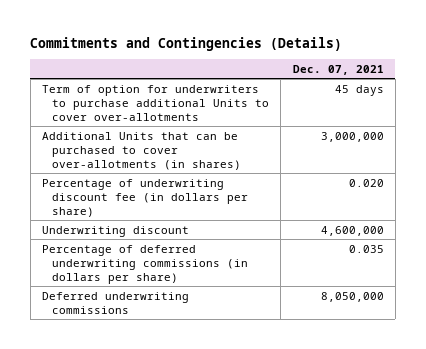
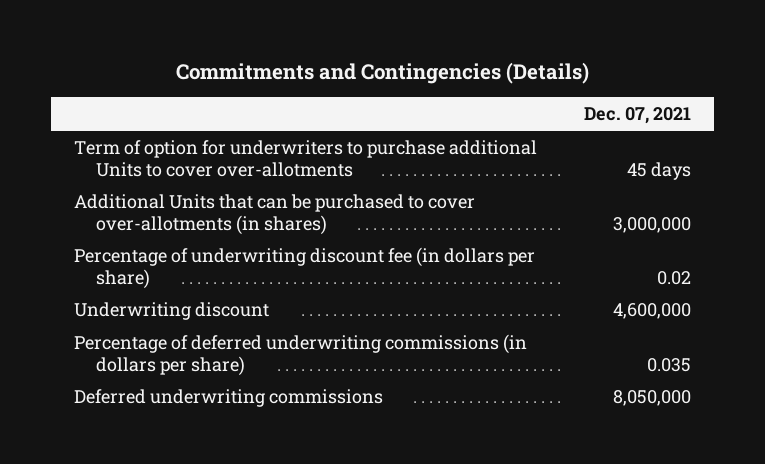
- Percentage of underwriting discount fee (in dollars per share) | 0.020
+ Percentage of underwriting discount fee (in dollars per share) | 0.02

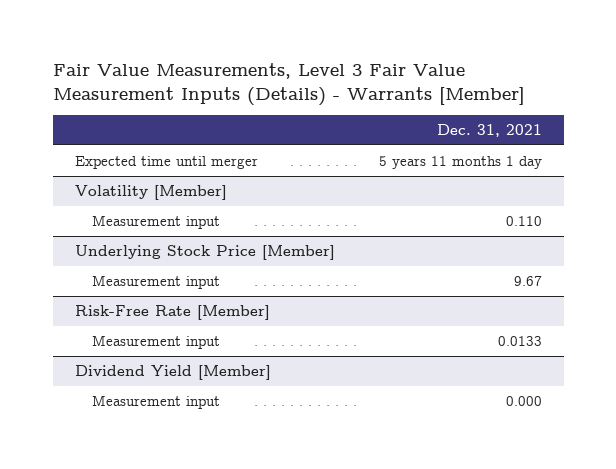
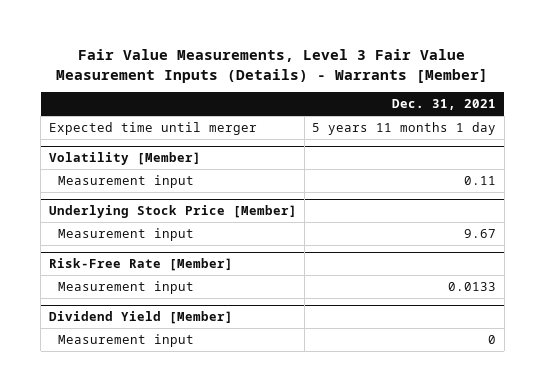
@ Volatility [Member]
- Measurement input | 0.110
+ Measurement input | 0.11
@ Dividend Yield [Member]
- Measurement input | 0.000
+ Measurement input | 0

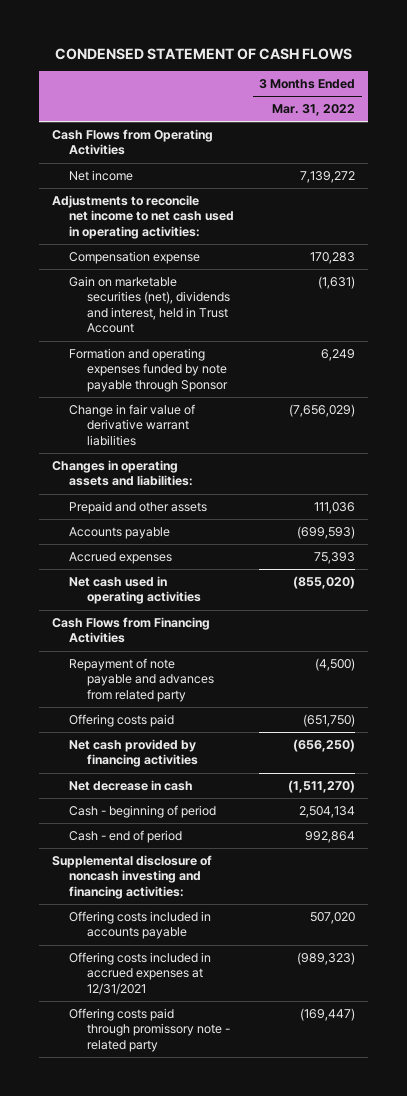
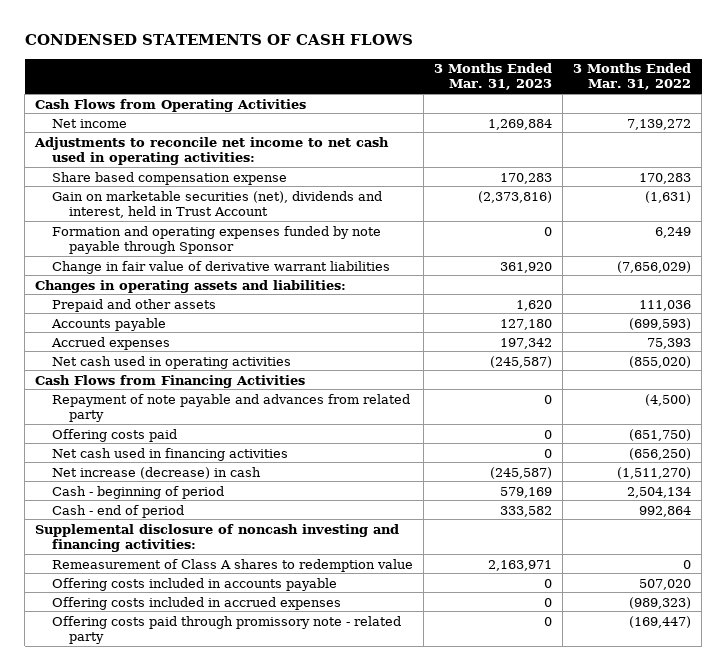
- CONDENSED STATEMENT OF CASH FLOWS
+ CONDENSED STATEMENTS OF CASH FLOWS
- | 3 Months Ended Mar. 31, 2022
+ | 3 Months Ended Mar. 31, 2023 | 3 Months Ended Mar. 31, 2022
- Compensation expense | 170,283
+ Share based compensation expense | 170,283 | 170,283
- Net cash provided by financing activities | (656,250)
- Net decrease in cash | (1,511,270)
+ Net cash used in financing activities | 0 | (656,250)
+ Net increase (decrease) in cash | (245,587) | (1,511,270)
+ Remeasurement of Class A shares to redemption value | 2,163,971 | 0
- Offering costs included in accrued expenses at 12/31/2021 | (989,323)
+ Offering costs included in accrued expenses | 0 | (989,323)

